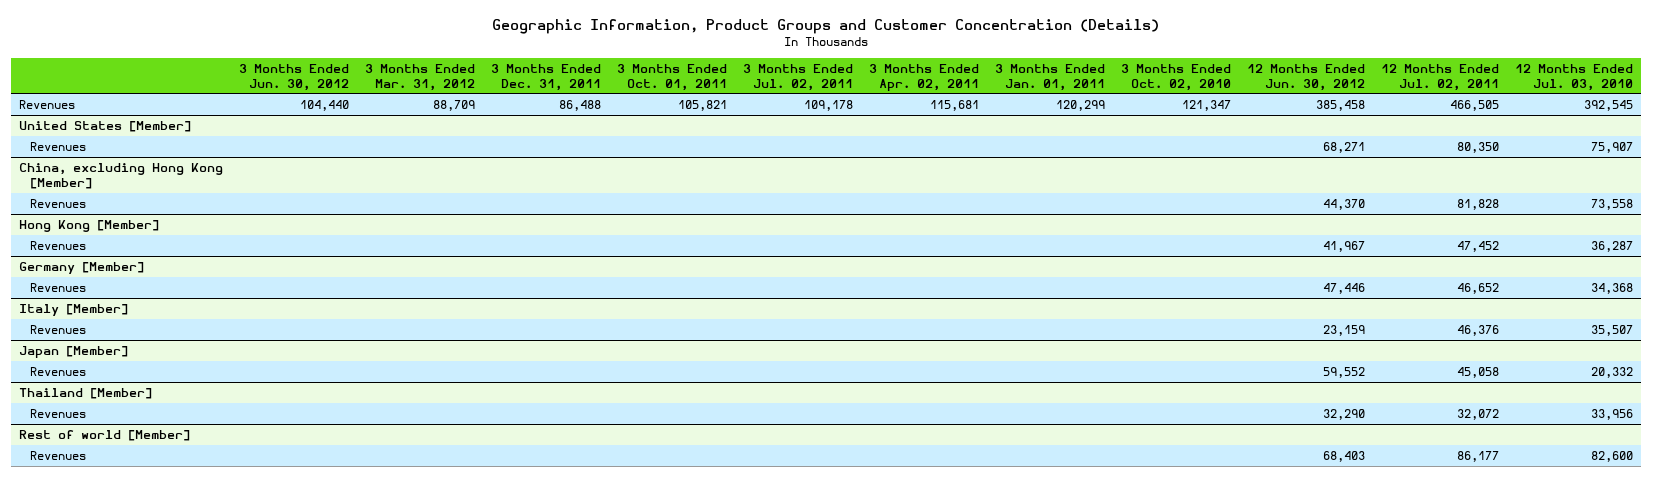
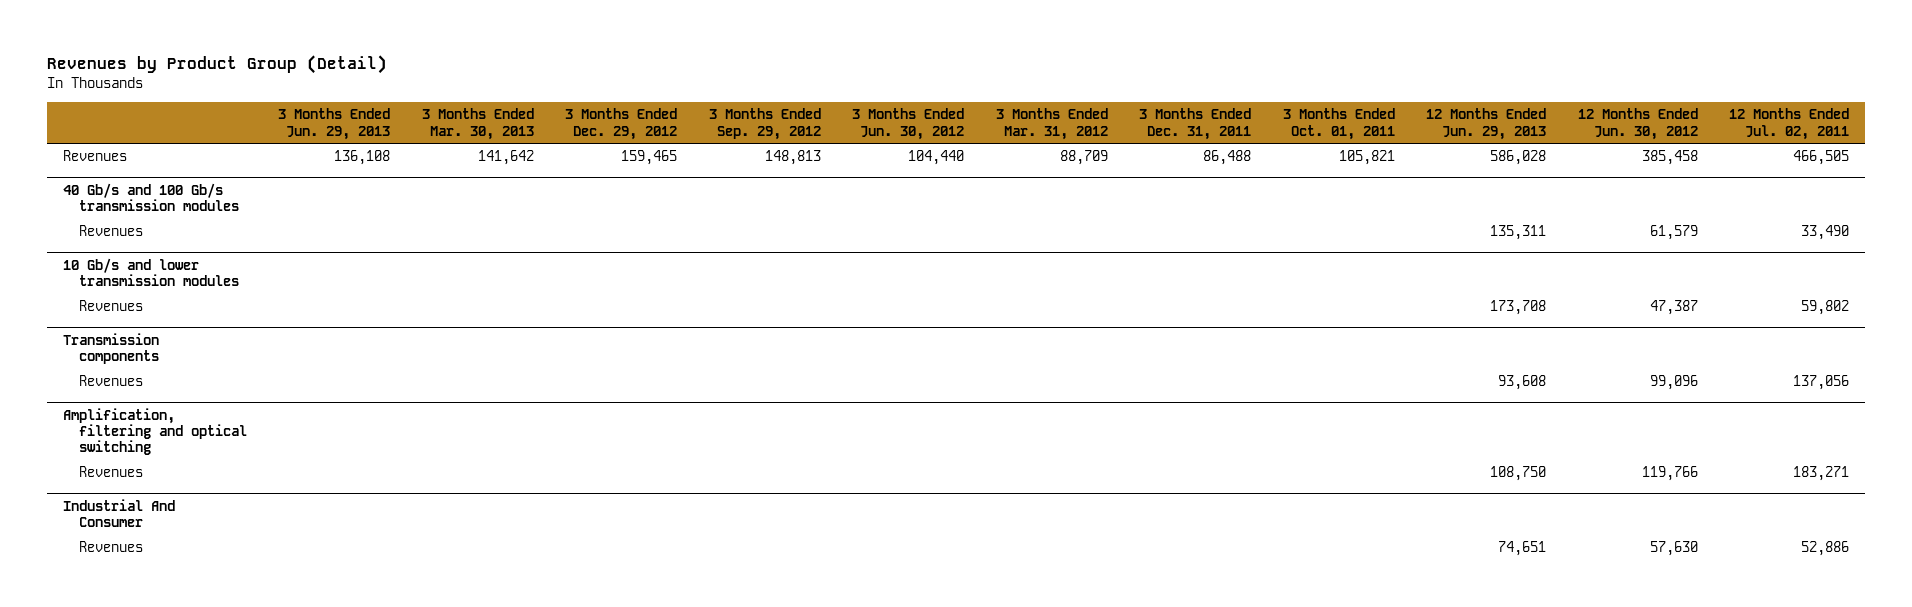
- Geographic Information, Product Groups and Customer Concentration (Details)
+ Revenues by Product Group (Detail)
- | 3 Months Ended Jun. 30, 2012 | 3 Months Ended Mar. 31, 2012 | 3 Months Ended Dec. 31, 2011 | 3 Months Ended Oct. 01, 2011 | 3 Months Ended Jul. 02, 2011 | 3 Months Ended Apr. 02, 2011 | 3 Months Ended Jan. 01, 2011 | 3 Months Ended Oct. 02, 2010 | 12 Months Ended Jun. 30, 2012 | 12 Months Ended Jul. 02, 2011 | 12 Months Ended Jul. 03, 2010
+ | 3 Months Ended Jun. 29, 2013 | 3 Months Ended Mar. 30, 2013 | 3 Months Ended Dec. 29, 2012 | 3 Months Ended Sep. 29, 2012 | 3 Months Ended Jun. 30, 2012 | 3 Months Ended Mar. 31, 2012 | 3 Months Ended Dec. 31, 2011 | 3 Months Ended Oct. 01, 2011 | 12 Months Ended Jun. 29, 2013 | 12 Months Ended Jun. 30, 2012 | 12 Months Ended Jul. 02, 2011
- United States [Member]
- Revenues | | | | | | | | | 68,271 | 80,350 | 75,907
- China, excluding Hong Kong [Member]
- Revenues | | | | | | | | | 44,370 | 81,828 | 73,558
- Hong Kong [Member]
- Revenues | | | | | | | | | 41,967 | 47,452 | 36,287
- Germany [Member]
- Revenues | | | | | | | | | 47,446 | 46,652 | 34,368
- Italy [Member]
- Revenues | | | | | | | | | 23,159 | 46,376 | 35,507
- Japan [Member]
- Revenues | | | | | | | | | 59,552 | 45,058 | 20,332
- Thailand [Member]
- Revenues | | | | | | | | | 32,290 | 32,072 | 33,956
- Rest of world [Member]
- Revenues | | | | | | | | | 68,403 | 86,177 | 82,600
+ 40 Gb/s and 100 Gb/s transmission modules
+ Revenues | | | | | | | | | 135,311 | 61,579 | 33,490
+ 10 Gb/s and lower transmission modules
+ Revenues | | | | | | | | | 173,708 | 47,387 | 59,802
+ Transmission components
+ Revenues | | | | | | | | | 93,608 | 99,096 | 137,056
+ Amplification, filtering and optical switching
+ Revenues | | | | | | | | | 108,750 | 119,766 | 183,271
+ Industrial And Consumer
+ Revenues | | | | | | | | | 74,651 | 57,630 | 52,886

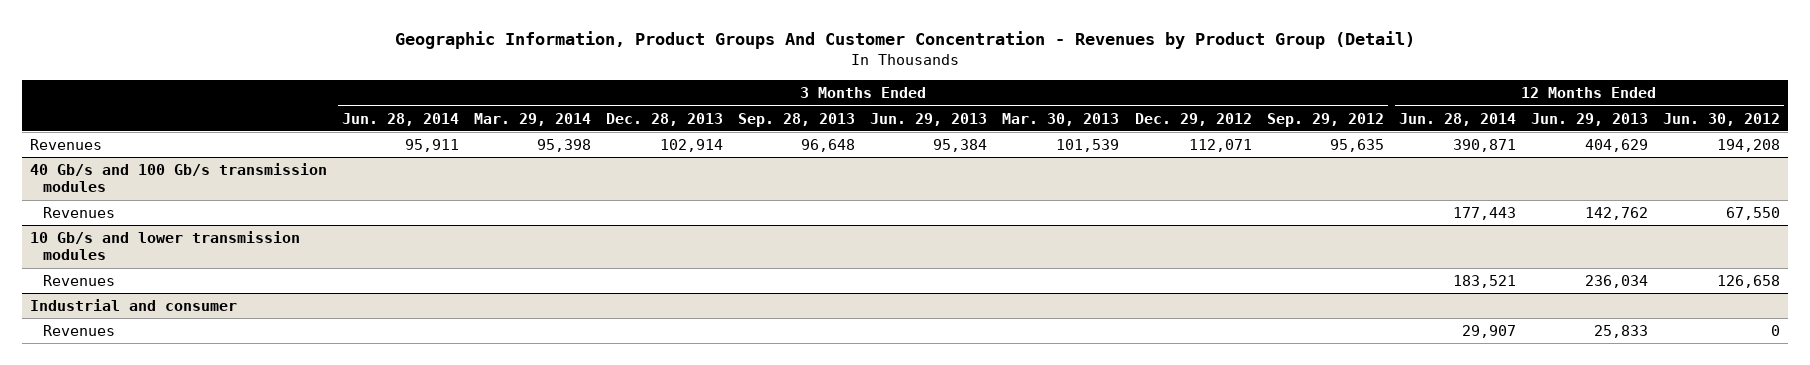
- Revenues by Product Group (Detail)
+ Geographic Information, Product Groups And Customer Concentration - Revenues by Product Group (Detail)
- | 3 Months Ended Jun. 29, 2013 | 3 Months Ended Mar. 30, 2013 | 3 Months Ended Dec. 29, 2012 | 3 Months Ended Sep. 29, 2012 | 3 Months Ended Jun. 30, 2012 | 3 Months Ended Mar. 31, 2012 | 3 Months Ended Dec. 31, 2011 | 3 Months Ended Oct. 01, 2011 | 12 Months Ended Jun. 29, 2013 | 12 Months Ended Jun. 30, 2012 | 12 Months Ended Jul. 02, 2011
+ | 3 Months Ended Jun. 28, 2014 | 3 Months Ended Mar. 29, 2014 | 3 Months Ended Dec. 28, 2013 | 3 Months Ended Sep. 28, 2013 | 3 Months Ended Jun. 29, 2013 | 3 Months Ended Mar. 30, 2013 | 3 Months Ended Dec. 29, 2012 | 3 Months Ended Sep. 29, 2012 | 12 Months Ended Jun. 28, 2014 | 12 Months Ended Jun. 29, 2013 | 12 Months Ended Jun. 30, 2012
- Revenues | 136,108 | 141,642 | 159,465 | 148,813 | 104,440 | 88,709 | 86,488 | 105,821 | 586,028 | 385,458 | 466,505
+ Revenues | 95,911 | 95,398 | 102,914 | 96,648 | 95,384 | 101,539 | 112,071 | 95,635 | 390,871 | 404,629 | 194,208
@ 40 Gb/s and 100 Gb/s transmission modules
- Revenues | | | | | | | | | 135,311 | 61,579 | 33,490
+ Revenues | | | | | | | | | 177,443 | 142,762 | 67,550
@ 10 Gb/s and lower transmission modules
- Revenues | | | | | | | | | 173,708 | 47,387 | 59,802
- Transmission components
- Revenues | | | | | | | | | 93,608 | 99,096 | 137,056
- Amplification, filtering and optical switching
- Revenues | | | | | | | | | 108,750 | 119,766 | 183,271
- Industrial And Consumer
- Revenues | | | | | | | | | 74,651 | 57,630 | 52,886
@ 10 Gb/s and lower transmission modules
+ Revenues | | | | | | | | | 183,521 | 236,034 | 126,658
+ Industrial and consumer
+ Revenues | | | | | | | | | 29,907 | 25,833 | 0

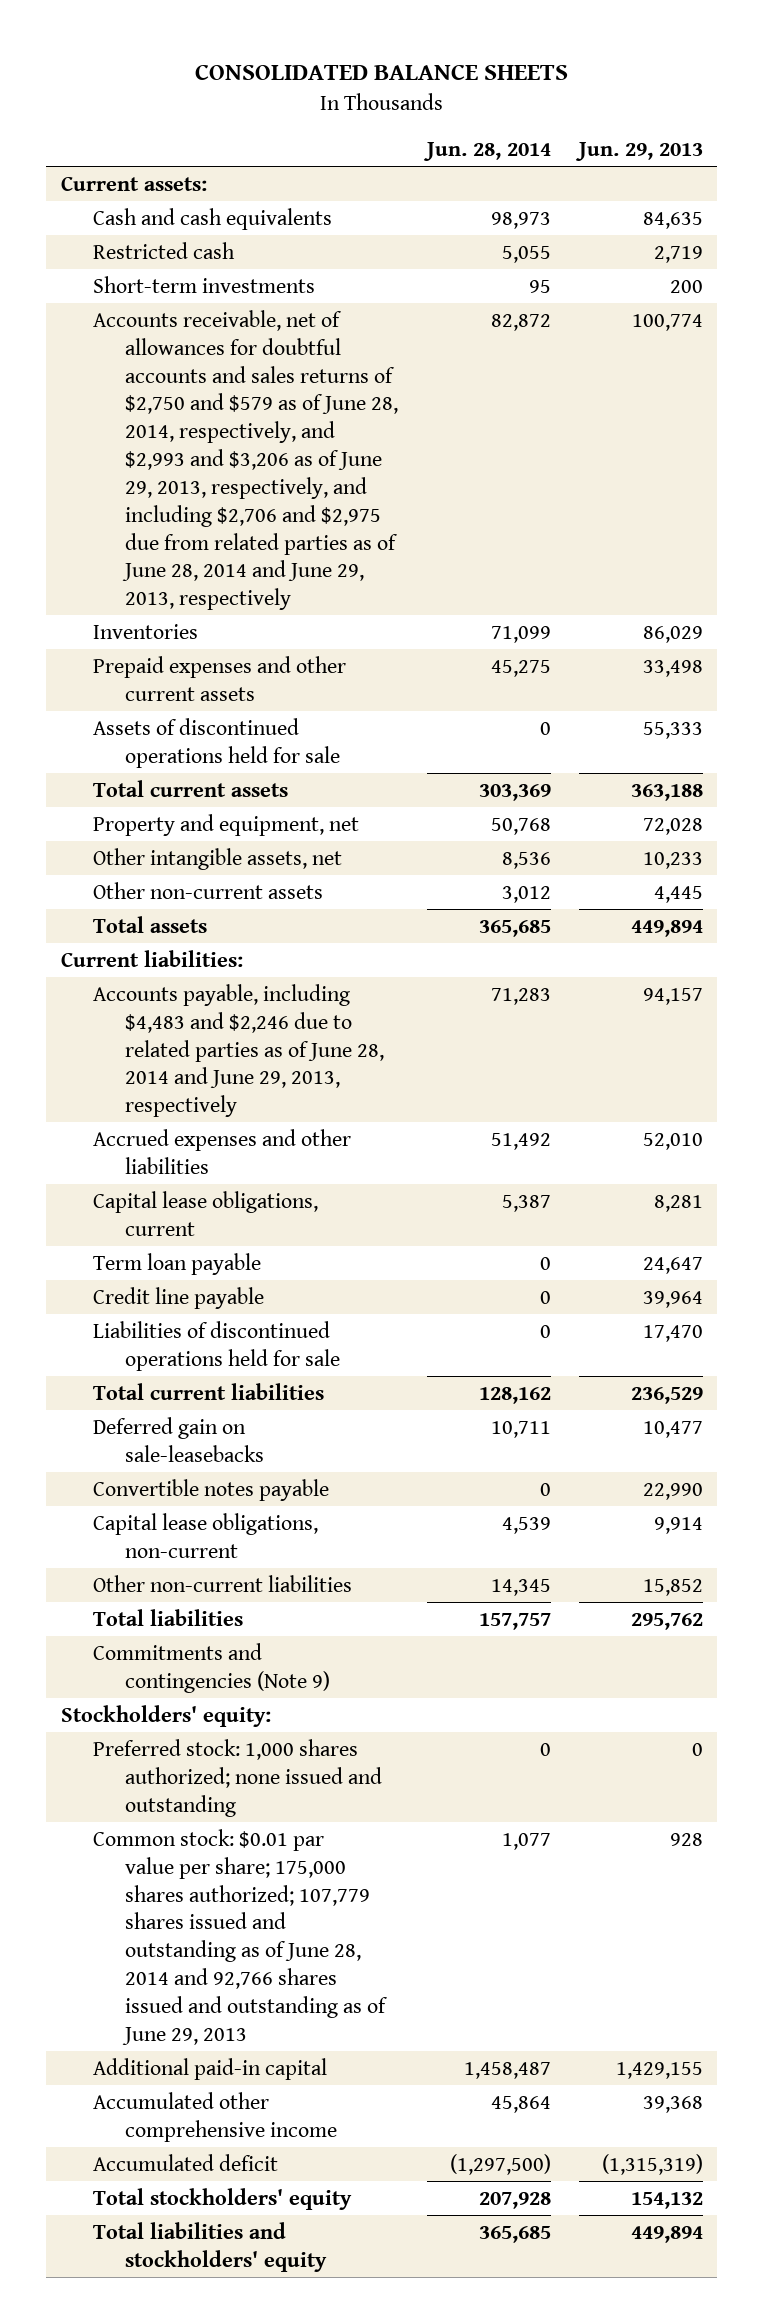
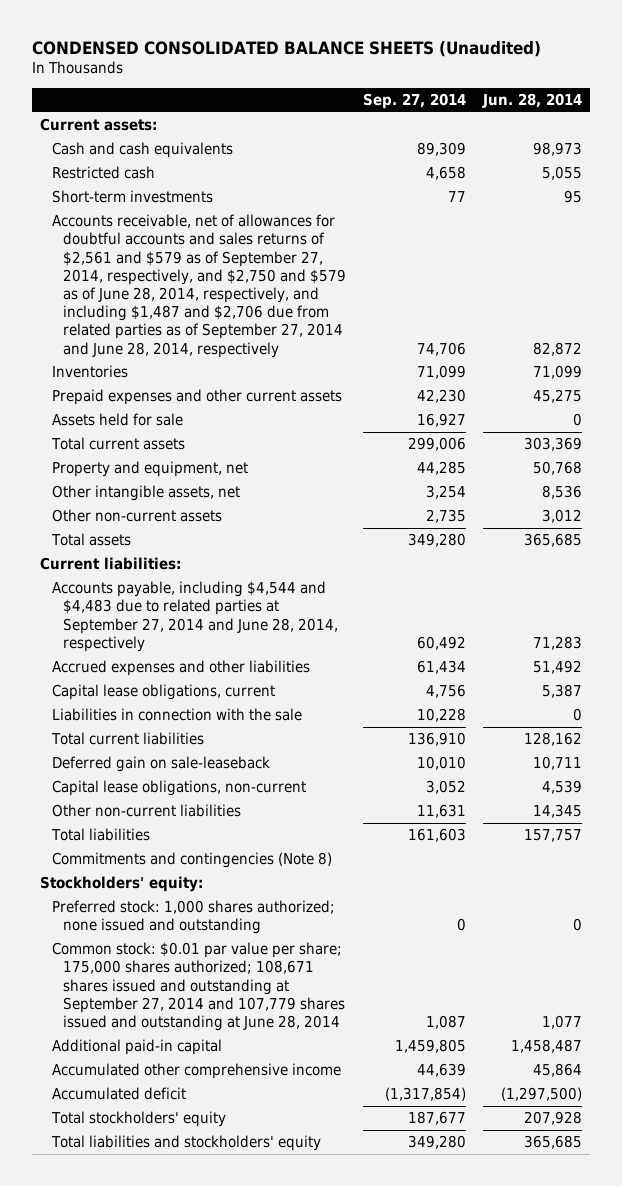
- CONSOLIDATED BALANCE SHEETS
+ CONDENSED CONSOLIDATED BALANCE SHEETS (Unaudited)
- | Jun. 28, 2014 | Jun. 29, 2013
+ | Sep. 27, 2014 | Jun. 28, 2014
- Accounts receivable, net of allowances for doubtful accounts and sales returns of $2,750 and $579 as of June 28, 2014, respectively, and $2,993 and $3,206 as of June 29, 2013, respectively, and including $2,706 and $2,975 due from related parties as of June 28, 2014 and June 29, 2013, respectively | 82,872 | 100,774
+ Accounts receivable, net of allowances for doubtful accounts and sales returns of $2,561 and $579 as of September 27, 2014, respectively, and $2,750 and $579 as of June 28, 2014, respectively, and including $1,487 and $2,706 due from related parties as of September 27, 2014 and June 28, 2014, respectively | 74,706 | 82,872
- Assets of discontinued operations held for sale | 0 | 55,333
+ Assets held for sale | 16,927 | 0
- Accounts payable, including $4,483 and $2,246 due to related parties as of June 28, 2014 and June 29, 2013, respectively | 71,283 | 94,157
+ Accounts payable, including $4,544 and $4,483 due to related parties at September 27, 2014 and June 28, 2014, respectively | 60,492 | 71,283
- Term loan payable | 0 | 24,647
- Credit line payable | 0 | 39,964
- Liabilities of discontinued operations held for sale | 0 | 17,470
+ Liabilities in connection with the sale | 10,228 | 0
- Deferred gain on sale-leasebacks | 10,711 | 10,477
- Convertible notes payable | 0 | 22,990
+ Deferred gain on sale-leaseback | 10,010 | 10,711
- Commitments and contingencies (Note 9)
+ Commitments and contingencies (Note 8)
- Common stock: $0.01 par value per share; 175,000 shares authorized; 107,779 shares issued and outstanding as of June 28, 2014 and 92,766 shares issued and outstanding as of June 29, 2013 | 1,077 | 928
+ Common stock: $0.01 par value per share; 175,000 shares authorized; 108,671 shares issued and outstanding at September 27, 2014 and 107,779 shares issued and outstanding at June 28, 2014 | 1,087 | 1,077

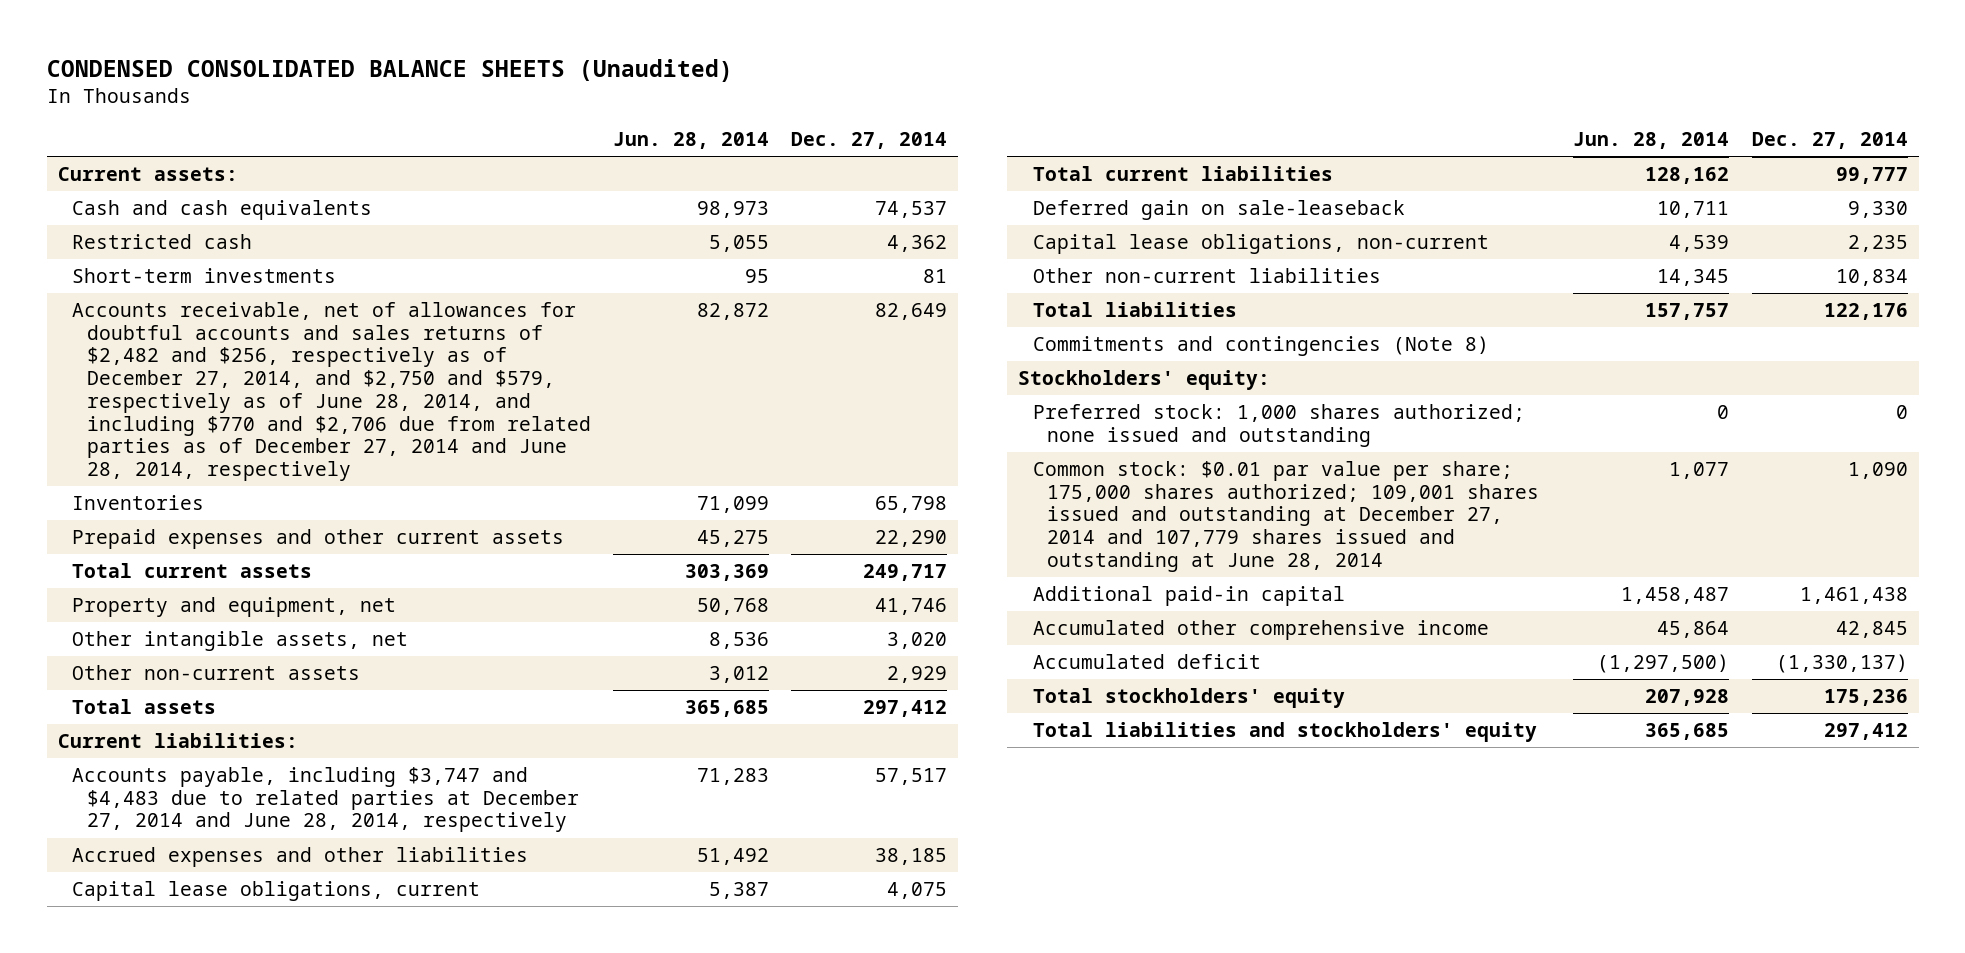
- | Sep. 27, 2014 | Jun. 28, 2014
+ | Jun. 28, 2014 | Dec. 27, 2014
- Accounts receivable, net of allowances for doubtful accounts and sales returns of $2,561 and $579 as of September 27, 2014, respectively, and $2,750 and $579 as of June 28, 2014, respectively, and including $1,487 and $2,706 due from related parties as of September 27, 2014 and June 28, 2014, respectively | 74,706 | 82,872
+ Accounts receivable, net of allowances for doubtful accounts and sales returns of $2,482 and $256, respectively as of December 27, 2014, and $2,750 and $579, respectively as of June 28, 2014, and including $770 and $2,706 due from related parties as of December 27, 2014 and June 28, 2014, respectively | 82,872 | 82,649
- Assets held for sale | 16,927 | 0
- Accounts payable, including $4,544 and $4,483 due to related parties at September 27, 2014 and June 28, 2014, respectively | 60,492 | 71,283
+ Accounts payable, including $3,747 and $4,483 due to related parties at December 27, 2014 and June 28, 2014, respectively | 71,283 | 57,517
- Liabilities in connection with the sale | 10,228 | 0
- Common stock: $0.01 par value per share; 175,000 shares authorized; 108,671 shares issued and outstanding at September 27, 2014 and 107,779 shares issued and outstanding at June 28, 2014 | 1,087 | 1,077
+ Common stock: $0.01 par value per share; 175,000 shares authorized; 109,001 shares issued and outstanding at December 27, 2014 and 107,779 shares issued and outstanding at June 28, 2014 | 1,077 | 1,090

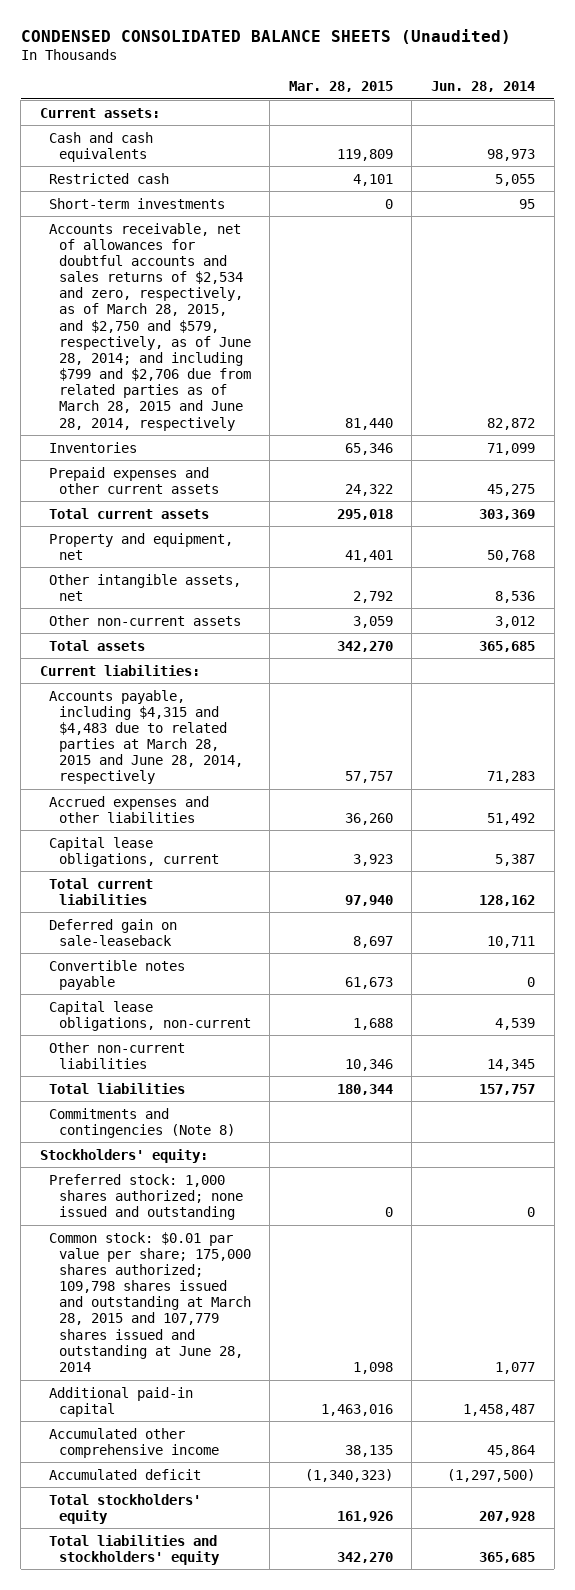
- | Jun. 28, 2014 | Dec. 27, 2014
+ | Mar. 28, 2015 | Jun. 28, 2014
- Accounts receivable, net of allowances for doubtful accounts and sales returns of $2,482 and $256, respectively as of December 27, 2014, and $2,750 and $579, respectively as of June 28, 2014, and including $770 and $2,706 due from related parties as of December 27, 2014 and June 28, 2014, respectively | 82,872 | 82,649
+ Accounts receivable, net of allowances for doubtful accounts and sales returns of $2,534 and zero, respectively, as of March 28, 2015, and $2,750 and $579, respectively, as of June 28, 2014; and including $799 and $2,706 due from related parties as of March 28, 2015 and June 28, 2014, respectively | 81,440 | 82,872
- Accounts payable, including $3,747 and $4,483 due to related parties at December 27, 2014 and June 28, 2014, respectively | 71,283 | 57,517
+ Accounts payable, including $4,315 and $4,483 due to related parties at March 28, 2015 and June 28, 2014, respectively | 57,757 | 71,283
+ Convertible notes payable | 61,673 | 0
- Common stock: $0.01 par value per share; 175,000 shares authorized; 109,001 shares issued and outstanding at December 27, 2014 and 107,779 shares issued and outstanding at June 28, 2014 | 1,077 | 1,090
+ Common stock: $0.01 par value per share; 175,000 shares authorized; 109,798 shares issued and outstanding at March 28, 2015 and 107,779 shares issued and outstanding at June 28, 2014 | 1,098 | 1,077

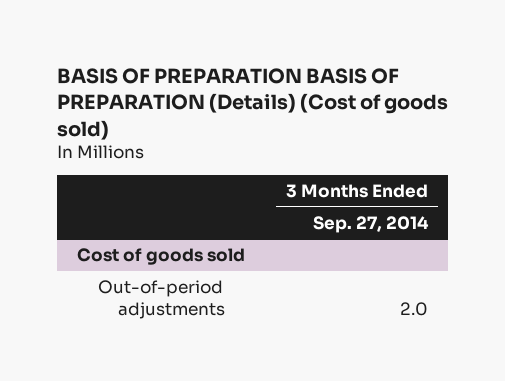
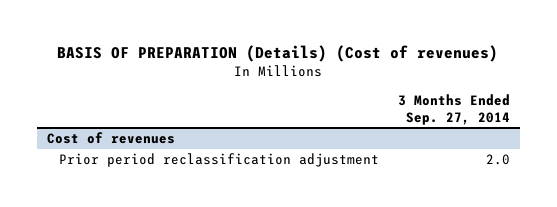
- BASIS OF PREPARATION BASIS OF PREPARATION (Details) (Cost of goods sold)
+ BASIS OF PREPARATION (Details) (Cost of revenues)
- Cost of goods sold
- Out-of-period adjustments | 2.0
+ Cost of revenues
+ Prior period reclassification adjustment | 2.0

